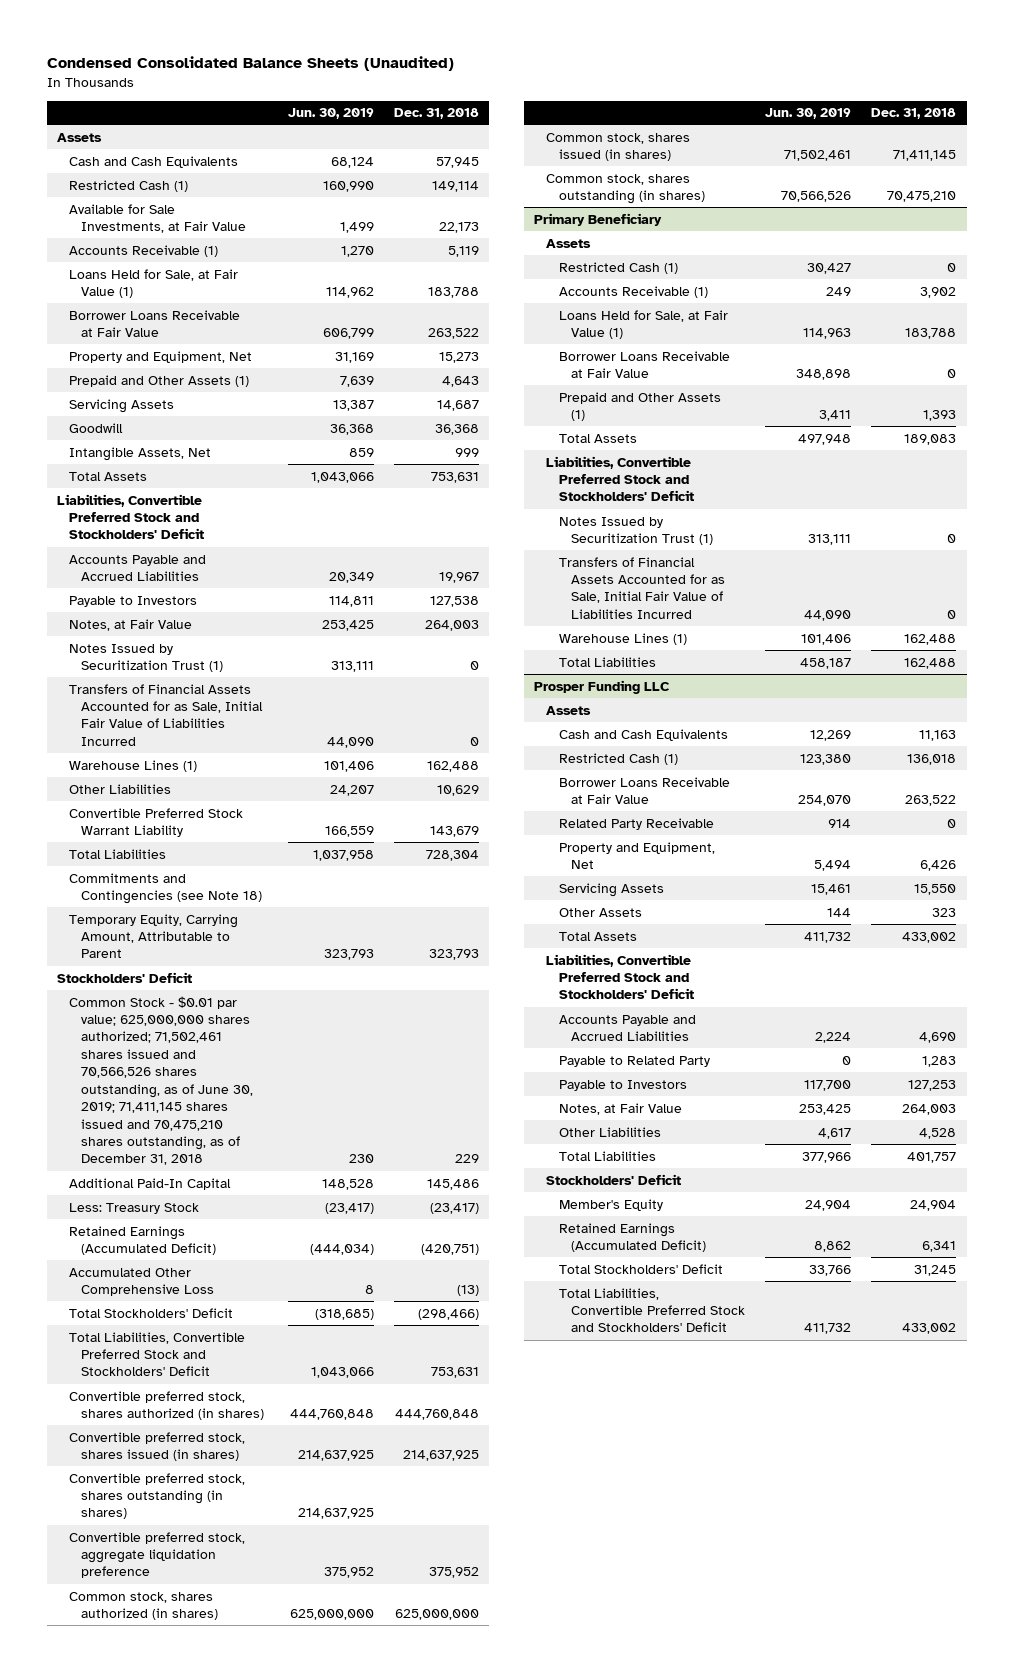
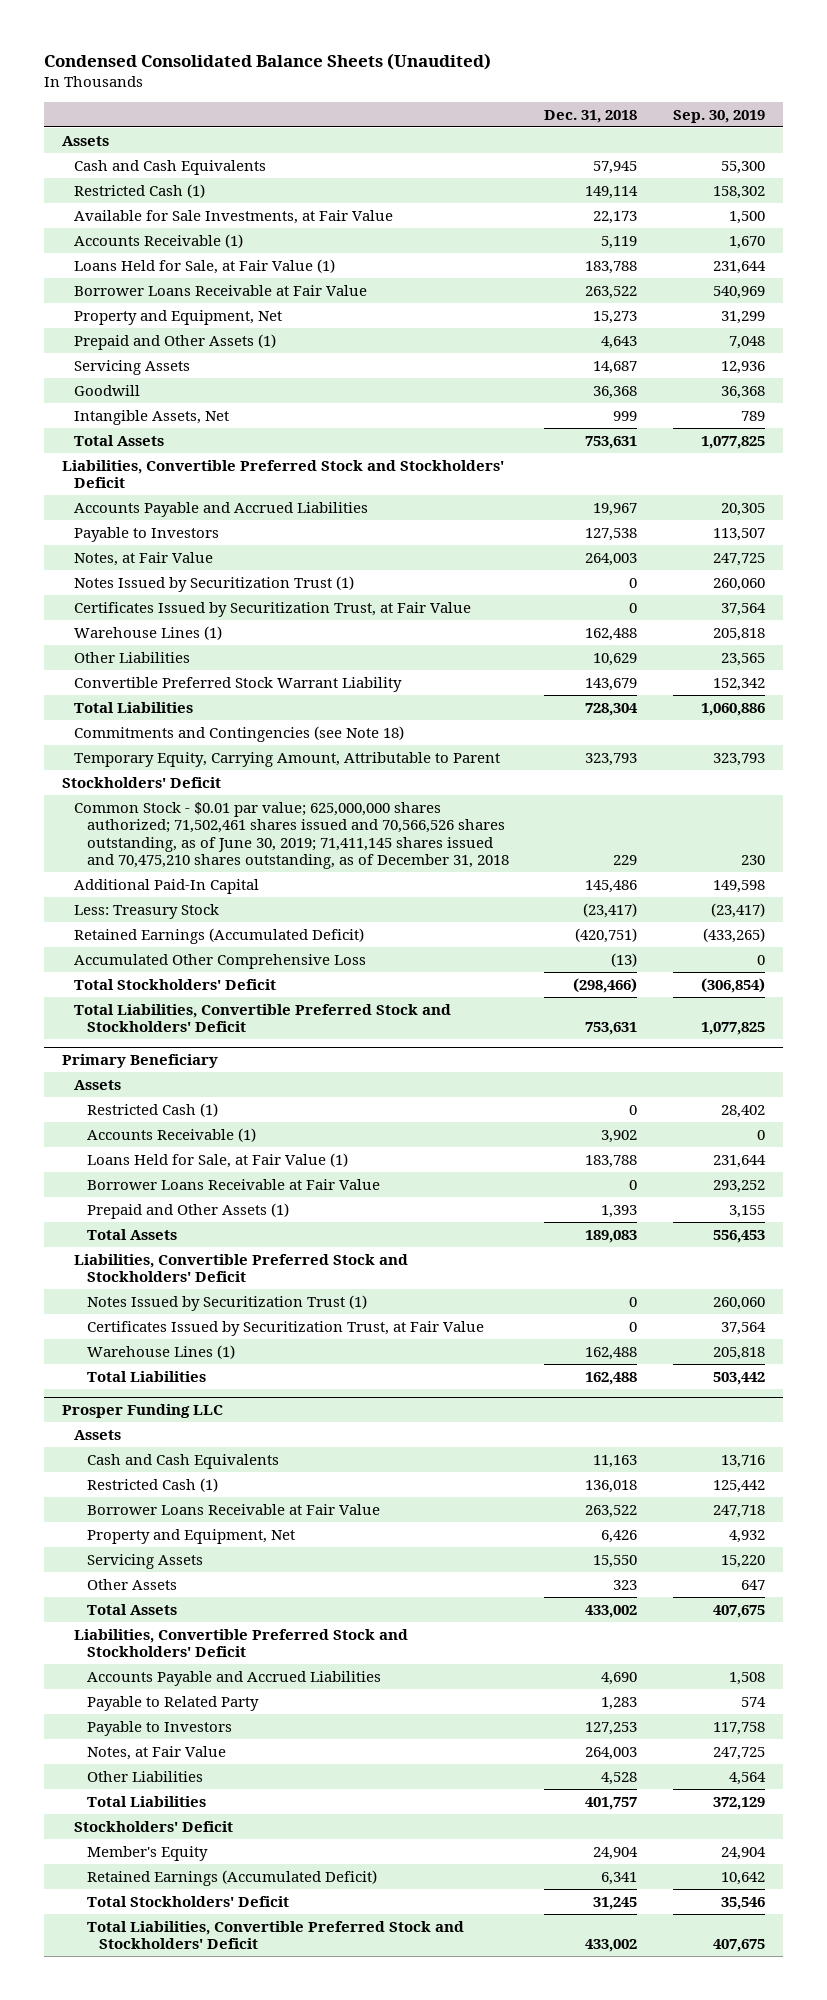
- | Jun. 30, 2019 | Dec. 31, 2018
+ | Dec. 31, 2018 | Sep. 30, 2019
- Transfers of Financial Assets Accounted for as Sale, Initial Fair Value of Liabilities Incurred | 44,090 | 0
+ Certificates Issued by Securitization Trust, at Fair Value | 0 | 37,564
- Convertible preferred stock, shares authorized (in shares) | 444,760,848 | 444,760,848
- Convertible preferred stock, shares issued (in shares) | 214,637,925 | 214,637,925
- Convertible preferred stock, shares outstanding (in shares) | 214,637,925 |
- Convertible preferred stock, aggregate liquidation preference | 375,952 | 375,952
- Common stock, shares authorized (in shares) | 625,000,000 | 625,000,000
- Common stock, shares issued (in shares) | 71,502,461 | 71,411,145
- Common stock, shares outstanding (in shares) | 70,566,526 | 70,475,210
@ Primary Beneficiary
- Transfers of Financial Assets Accounted for as Sale, Initial Fair Value of Liabilities Incurred | 44,090 | 0
+ Certificates Issued by Securitization Trust, at Fair Value | 0 | 37,564
@ Prosper Funding LLC
- Related Party Receivable | 914 | 0

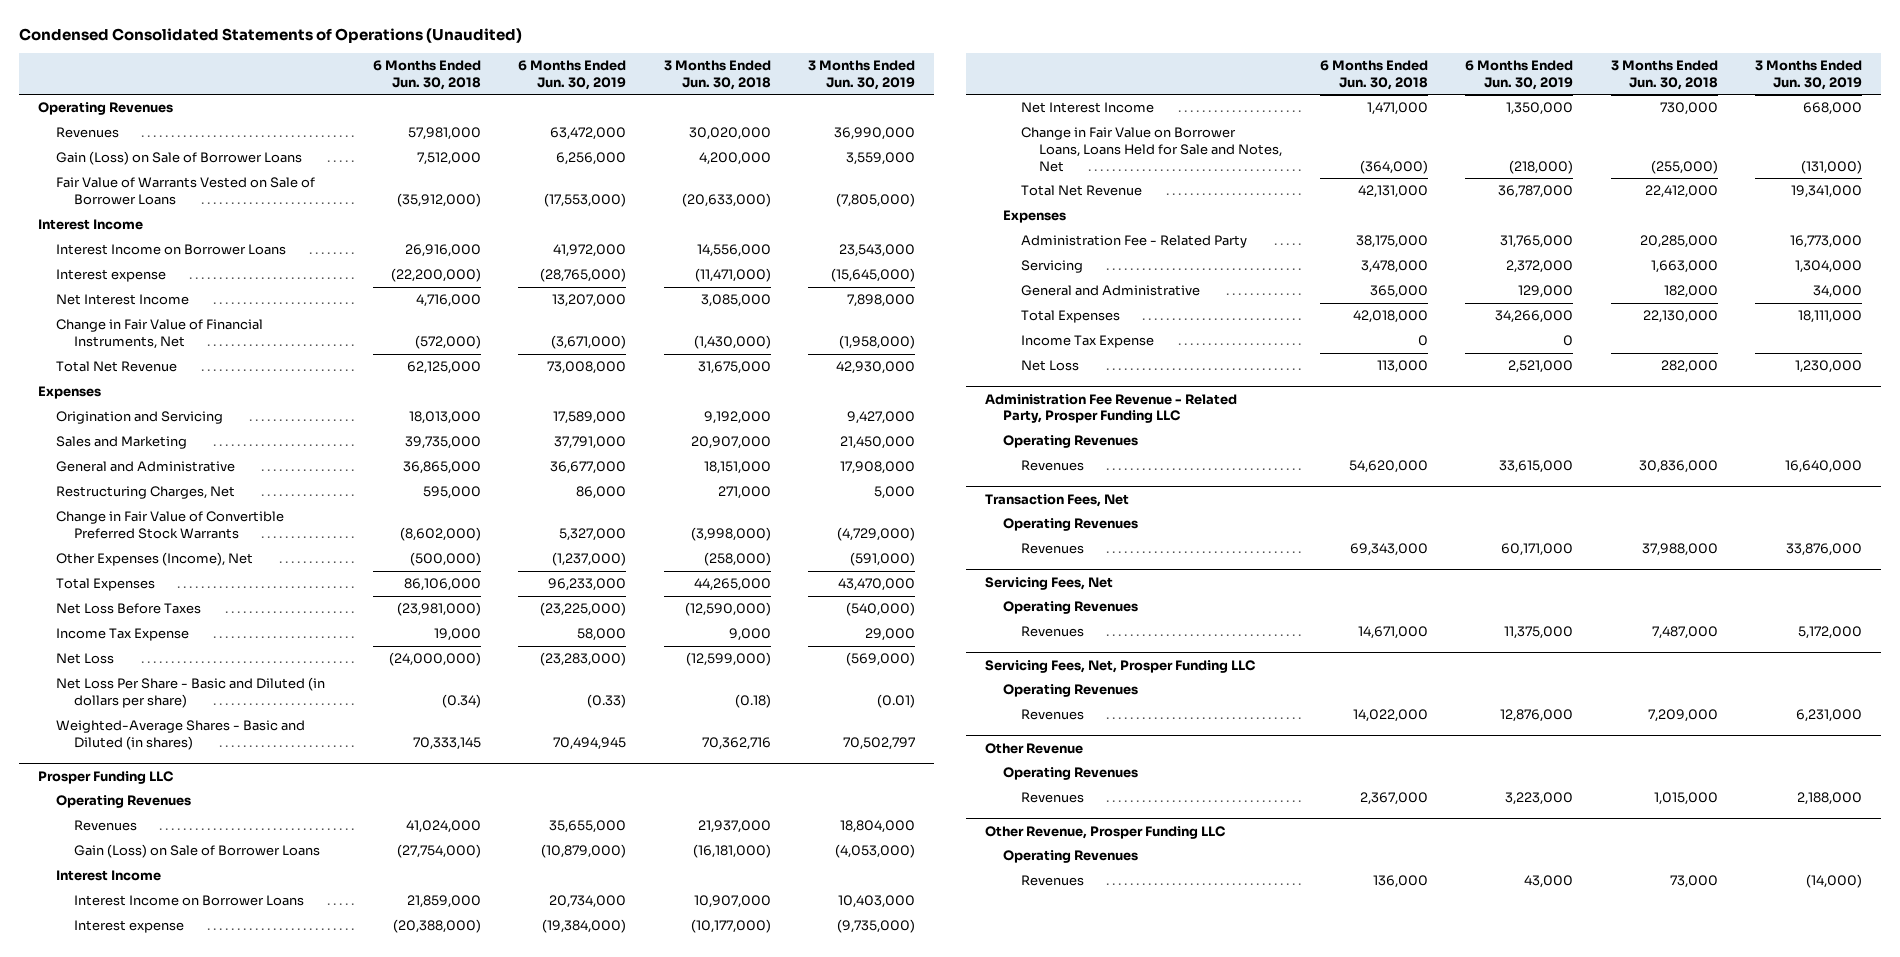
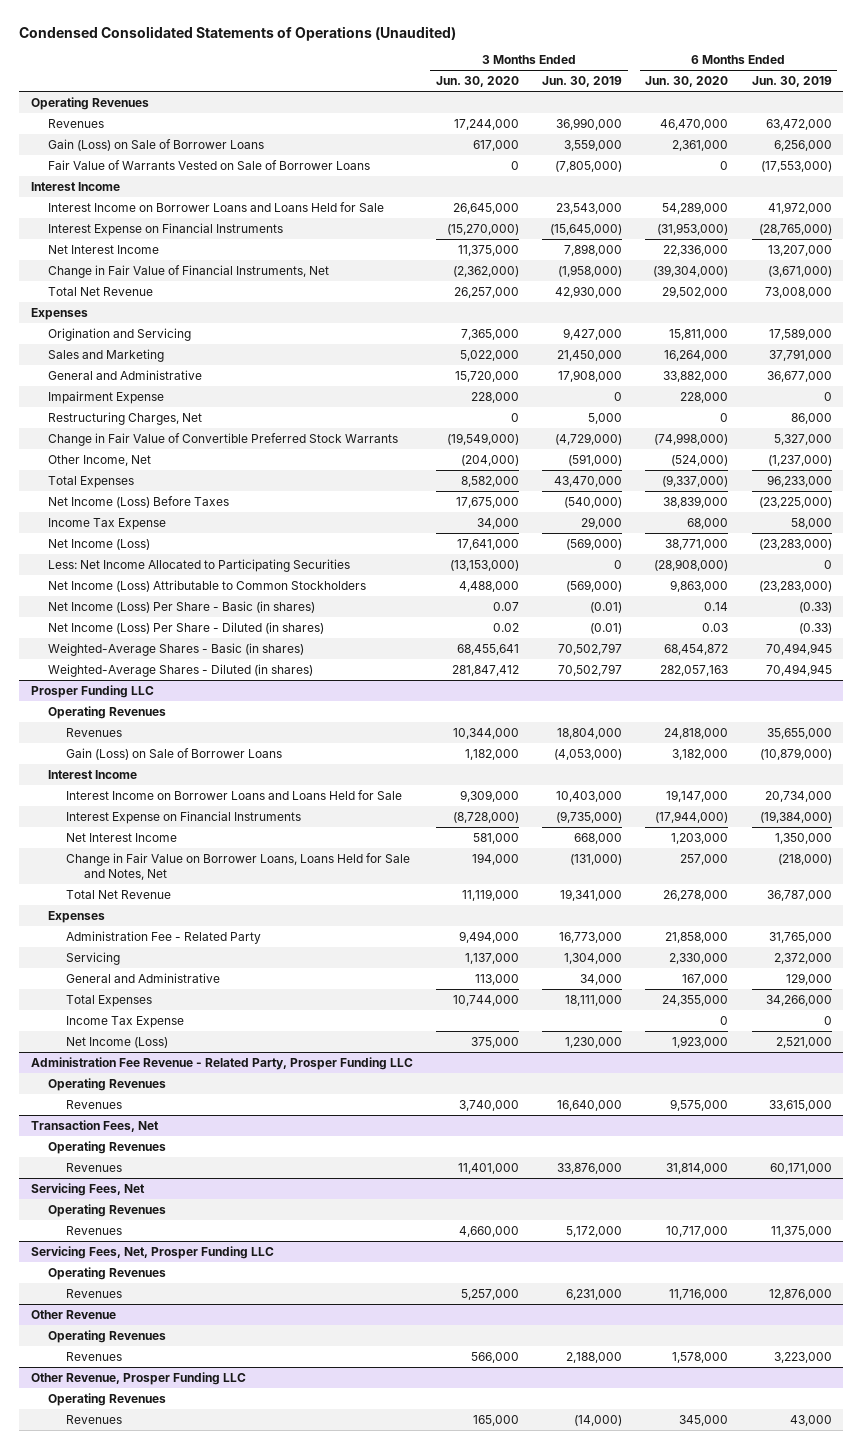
- | 6 Months Ended Jun. 30, 2018 | 6 Months Ended Jun. 30, 2019 | 3 Months Ended Jun. 30, 2018 | 3 Months Ended Jun. 30, 2019
+ | 3 Months Ended Jun. 30, 2020 | 3 Months Ended Jun. 30, 2019 | 6 Months Ended Jun. 30, 2020 | 6 Months Ended Jun. 30, 2019
- Interest Income on Borrower Loans | 26,916,000 | 41,972,000 | 14,556,000 | 23,543,000
- Interest expense | (22,200,000) | (28,765,000) | (11,471,000) | (15,645,000)
+ Interest Income on Borrower Loans and Loans Held for Sale | 26,645,000 | 23,543,000 | 54,289,000 | 41,972,000
+ Interest Expense on Financial Instruments | (15,270,000) | (15,645,000) | (31,953,000) | (28,765,000)
+ Impairment Expense | 228,000 | 0 | 228,000 | 0
- Other Expenses (Income), Net | (500,000) | (1,237,000) | (258,000) | (591,000)
+ Other Income, Net | (204,000) | (591,000) | (524,000) | (1,237,000)
- Net Loss Before Taxes | (23,981,000) | (23,225,000) | (12,590,000) | (540,000)
+ Net Income (Loss) Before Taxes | 17,675,000 | (540,000) | 38,839,000 | (23,225,000)
- Net Loss | (24,000,000) | (23,283,000) | (12,599,000) | (569,000)
- Net Loss Per Share - Basic and Diluted (in dollars per share) | (0.34) | (0.33) | (0.18) | (0.01)
- Weighted-Average Shares - Basic and Diluted (in shares) | 70,333,145 | 70,494,945 | 70,362,716 | 70,502,797
+ Net Income (Loss) | 17,641,000 | (569,000) | 38,771,000 | (23,283,000)
+ Less: Net Income Allocated to Participating Securities | (13,153,000) | 0 | (28,908,000) | 0
+ Net Income (Loss) Attributable to Common Stockholders | 4,488,000 | (569,000) | 9,863,000 | (23,283,000)
+ Net Income (Loss) Per Share - Basic (in shares) | 0.07 | (0.01) | 0.14 | (0.33)
+ Net Income (Loss) Per Share - Diluted (in shares) | 0.02 | (0.01) | 0.03 | (0.33)
+ Weighted-Average Shares - Basic (in shares) | 68,455,641 | 70,502,797 | 68,454,872 | 70,494,945
+ Weighted-Average Shares - Diluted (in shares) | 281,847,412 | 70,502,797 | 282,057,163 | 70,494,945
@ Prosper Funding LLC
- Interest Income on Borrower Loans | 21,859,000 | 20,734,000 | 10,907,000 | 10,403,000
- Interest expense | (20,388,000) | (19,384,000) | (10,177,000) | (9,735,000)
+ Interest Income on Borrower Loans and Loans Held for Sale | 9,309,000 | 10,403,000 | 19,147,000 | 20,734,000
+ Interest Expense on Financial Instruments | (8,728,000) | (9,735,000) | (17,944,000) | (19,384,000)
- Net Loss | 113,000 | 2,521,000 | 282,000 | 1,230,000
+ Net Income (Loss) | 375,000 | 1,230,000 | 1,923,000 | 2,521,000

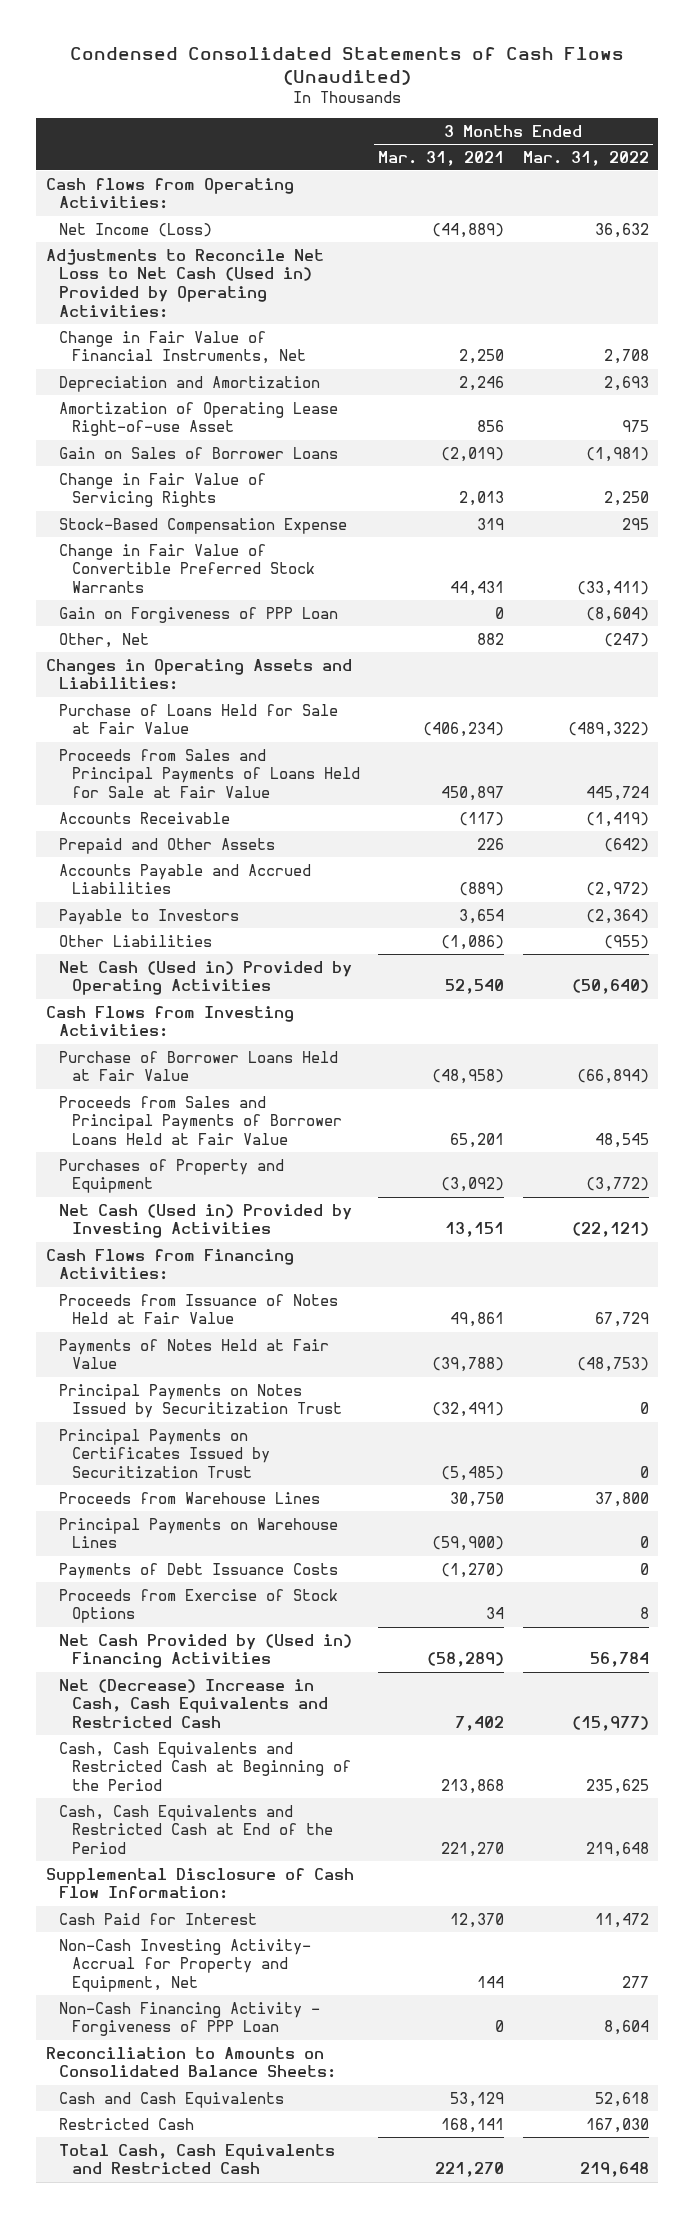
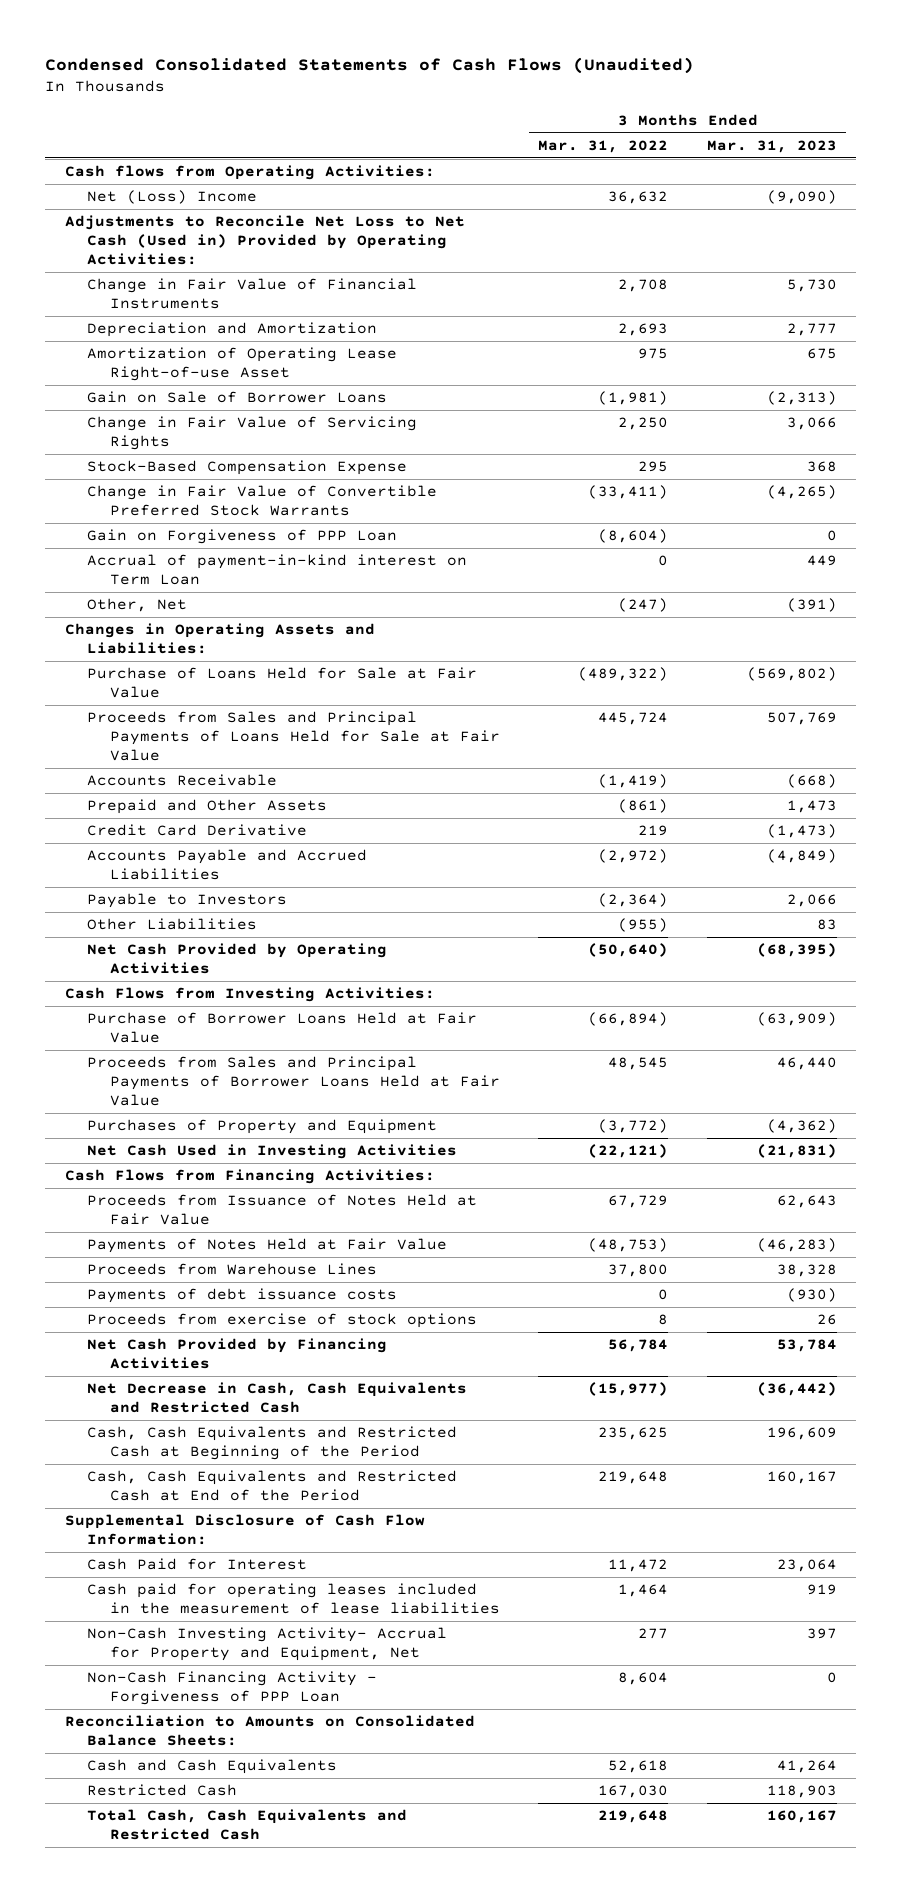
- | 3 Months Ended Mar. 31, 2021 | 3 Months Ended Mar. 31, 2022
+ | 3 Months Ended Mar. 31, 2022 | 3 Months Ended Mar. 31, 2023
- Net Income (Loss) | (44,889) | 36,632
+ Net (Loss) Income | 36,632 | (9,090)
- Change in Fair Value of Financial Instruments, Net | 2,250 | 2,708
+ Change in Fair Value of Financial Instruments | 2,708 | 5,730
- Gain on Sales of Borrower Loans | (2,019) | (1,981)
+ Gain on Sale of Borrower Loans | (1,981) | (2,313)
+ Accrual of payment-in-kind interest on Term Loan | 0 | 449
- Prepaid and Other Assets | 226 | (642)
+ Prepaid and Other Assets | (861) | 1,473
+ Credit Card Derivative | 219 | (1,473)
- Net Cash (Used in) Provided by Operating Activities | 52,540 | (50,640)
+ Net Cash Provided by Operating Activities | (50,640) | (68,395)
- Net Cash (Used in) Provided by Investing Activities | 13,151 | (22,121)
+ Net Cash Used in Investing Activities | (22,121) | (21,831)
- Principal Payments on Notes Issued by Securitization Trust | (32,491) | 0
- Principal Payments on Certificates Issued by Securitization Trust | (5,485) | 0
- Principal Payments on Warehouse Lines | (59,900) | 0
- Payments of Debt Issuance Costs | (1,270) | 0
- Proceeds from Exercise of Stock Options | 34 | 8
- Net Cash Provided by (Used in) Financing Activities | (58,289) | 56,784
- Net (Decrease) Increase in Cash, Cash Equivalents and Restricted Cash | 7,402 | (15,977)
+ Payments of debt issuance costs | 0 | (930)
+ Proceeds from exercise of stock options | 8 | 26
+ Net Cash Provided by Financing Activities | 56,784 | 53,784
+ Net Decrease in Cash, Cash Equivalents and Restricted Cash | (15,977) | (36,442)
+ Cash paid for operating leases included in the measurement of lease liabilities | 1,464 | 919

